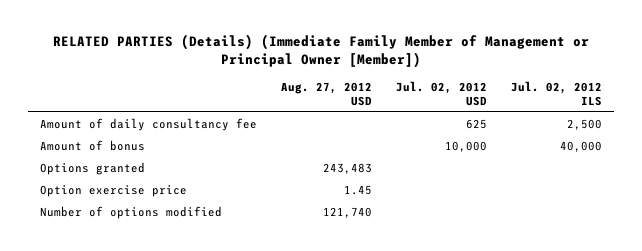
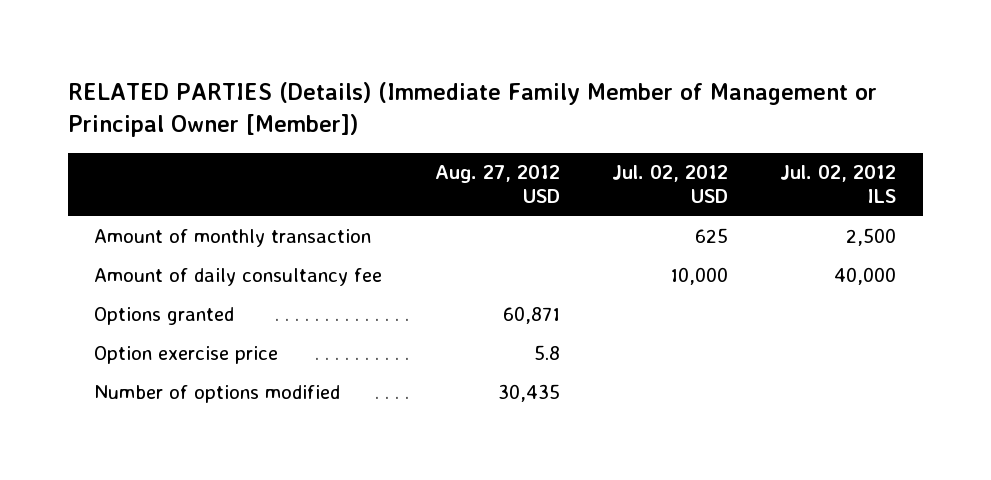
- Amount of daily consultancy fee | | 625 | 2,500
- Amount of bonus | | 10,000 | 40,000
- Options granted | 243,483 | |
- Option exercise price | 1.45 | |
- Number of options modified | 121,740 | |
+ Amount of monthly transaction | | 625 | 2,500
+ Amount of daily consultancy fee | | 10,000 | 40,000
+ Options granted | 60,871 | |
+ Option exercise price | 5.8 | |
+ Number of options modified | 30,435 | |

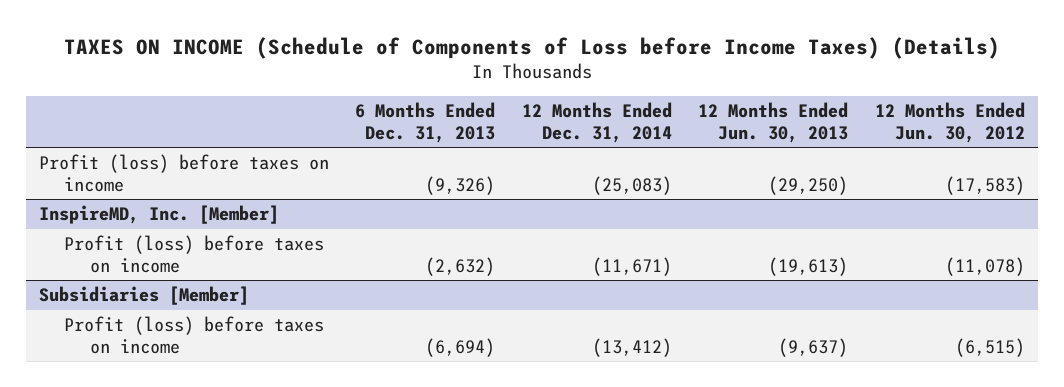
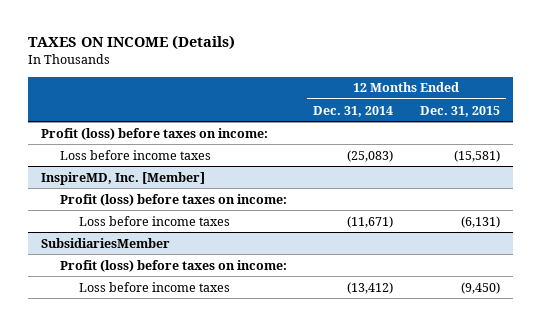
- TAXES ON INCOME (Schedule of Components of Loss before Income Taxes) (Details)
+ TAXES ON INCOME (Details)
- | 6 Months Ended Dec. 31, 2013 | 12 Months Ended Dec. 31, 2014 | 12 Months Ended Jun. 30, 2013 | 12 Months Ended Jun. 30, 2012
+ | 12 Months Ended Dec. 31, 2014 | 12 Months Ended Dec. 31, 2015
- Profit (loss) before taxes on income | (9,326) | (25,083) | (29,250) | (17,583)
+ Profit (loss) before taxes on income:
+ Loss before income taxes | (25,083) | (15,581)
@ InspireMD, Inc. [Member]
- Profit (loss) before taxes on income | (2,632) | (11,671) | (19,613) | (11,078)
- Subsidiaries [Member]
- Profit (loss) before taxes on income | (6,694) | (13,412) | (9,637) | (6,515)
@ InspireMD, Inc. [Member]
+ Profit (loss) before taxes on income:
+ Loss before income taxes | (11,671) | (6,131)
+ SubsidiariesMember
+ Profit (loss) before taxes on income:
+ Loss before income taxes | (13,412) | (9,450)

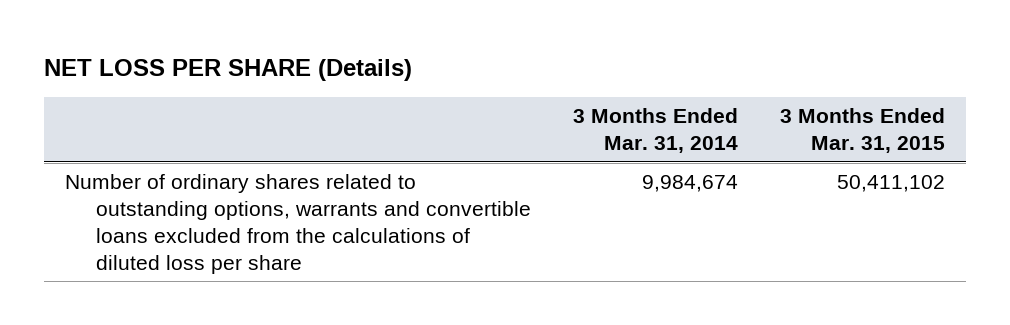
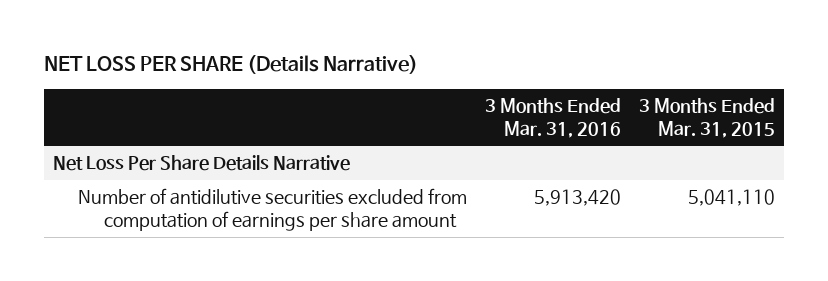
- NET LOSS PER SHARE (Details)
+ NET LOSS PER SHARE (Details Narrative)
- | 3 Months Ended Mar. 31, 2014 | 3 Months Ended Mar. 31, 2015
+ | 3 Months Ended Mar. 31, 2016 | 3 Months Ended Mar. 31, 2015
- Number of ordinary shares related to outstanding options, warrants and convertible loans excluded from the calculations of diluted loss per share | 9,984,674 | 50,411,102
+ Net Loss Per Share Details Narrative
+ Number of antidilutive securities excluded from computation of earnings per share amount | 5,913,420 | 5,041,110

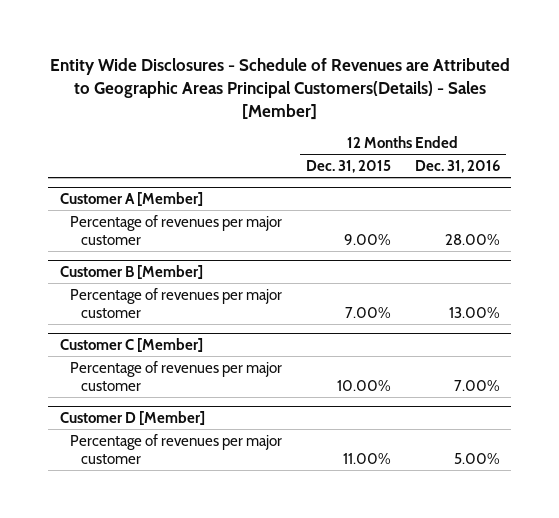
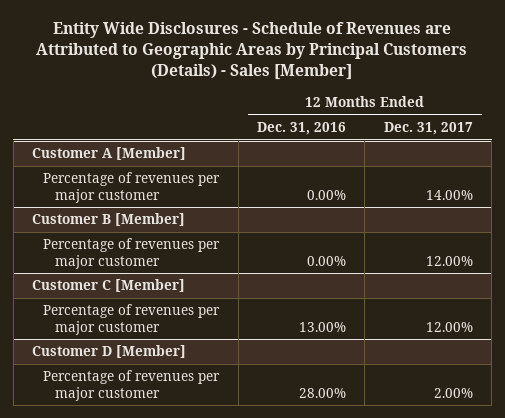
- Entity Wide Disclosures - Schedule of Revenues are Attributed to Geographic Areas Principal Customers(Details) - Sales [Member]
+ Entity Wide Disclosures - Schedule of Revenues are Attributed to Geographic Areas by Principal Customers (Details) - Sales [Member]
- | 12 Months Ended Dec. 31, 2015 | 12 Months Ended Dec. 31, 2016
+ | 12 Months Ended Dec. 31, 2016 | 12 Months Ended Dec. 31, 2017
@ Customer A [Member]
- Percentage of revenues per major customer | 9.00% | 28.00%
+ Percentage of revenues per major customer | 0.00% | 14.00%
@ Customer B [Member]
- Percentage of revenues per major customer | 7.00% | 13.00%
+ Percentage of revenues per major customer | 0.00% | 12.00%
@ Customer C [Member]
- Percentage of revenues per major customer | 10.00% | 7.00%
+ Percentage of revenues per major customer | 13.00% | 12.00%
@ Customer D [Member]
- Percentage of revenues per major customer | 11.00% | 5.00%
+ Percentage of revenues per major customer | 28.00% | 2.00%

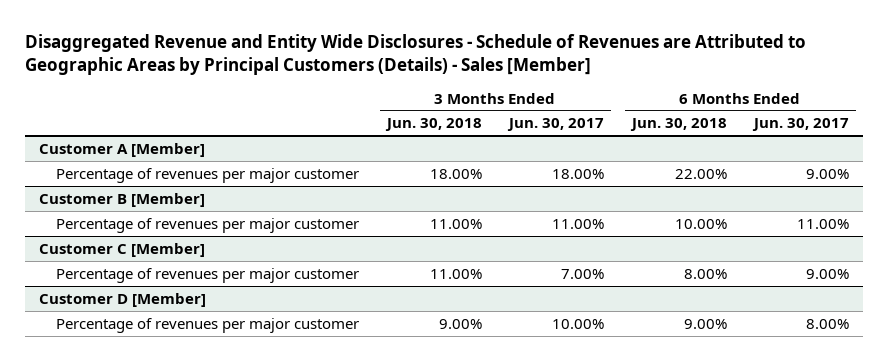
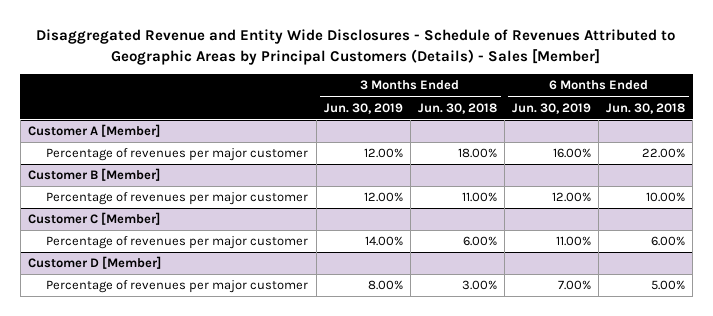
- Disaggregated Revenue and Entity Wide Disclosures - Schedule of Revenues are Attributed to Geographic Areas by Principal Customers (Details) - Sales [Member]
+ Disaggregated Revenue and Entity Wide Disclosures - Schedule of Revenues Attributed to Geographic Areas by Principal Customers (Details) - Sales [Member]
- | 3 Months Ended Jun. 30, 2018 | 3 Months Ended Jun. 30, 2017 | 6 Months Ended Jun. 30, 2018 | 6 Months Ended Jun. 30, 2017
+ | 3 Months Ended Jun. 30, 2019 | 3 Months Ended Jun. 30, 2018 | 6 Months Ended Jun. 30, 2019 | 6 Months Ended Jun. 30, 2018
@ Customer C [Member]
- Percentage of revenues per major customer | 11.00% | 7.00% | 8.00% | 9.00%
+ Percentage of revenues per major customer | 14.00% | 6.00% | 11.00% | 6.00%
@ Customer D [Member]
- Percentage of revenues per major customer | 9.00% | 10.00% | 9.00% | 8.00%
+ Percentage of revenues per major customer | 8.00% | 3.00% | 7.00% | 5.00%

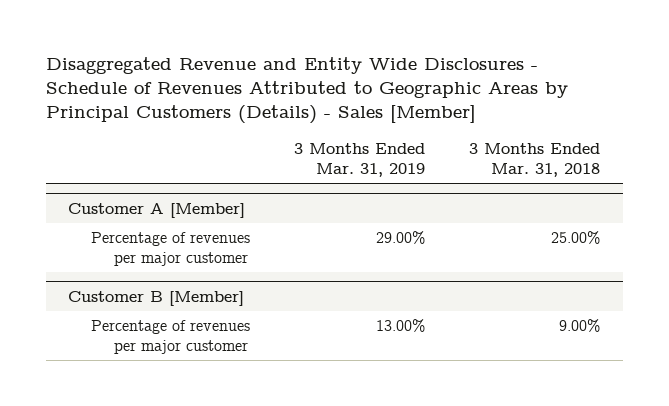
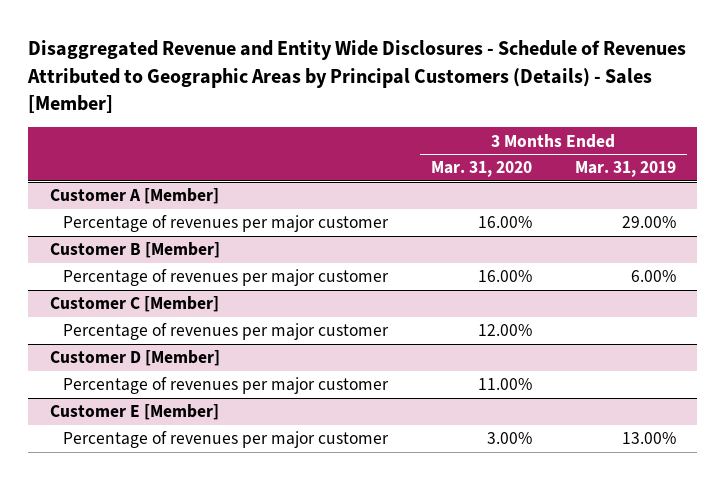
- | 3 Months Ended Mar. 31, 2019 | 3 Months Ended Mar. 31, 2018
+ | 3 Months Ended Mar. 31, 2020 | 3 Months Ended Mar. 31, 2019
@ Customer B [Member]
+ Percentage of revenues per major customer | 16.00% | 6.00%
+ Customer C [Member]
+ Percentage of revenues per major customer | 12.00% |
+ Customer D [Member]
+ Percentage of revenues per major customer | 11.00% |
+ Customer E [Member]

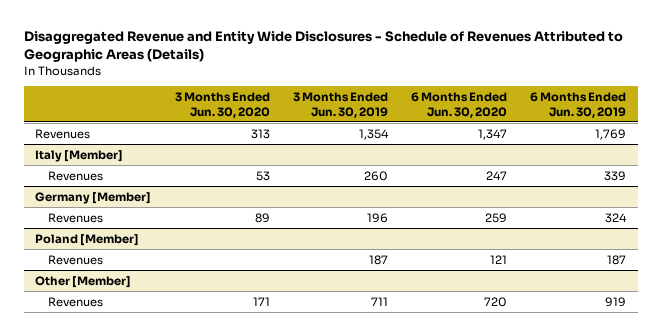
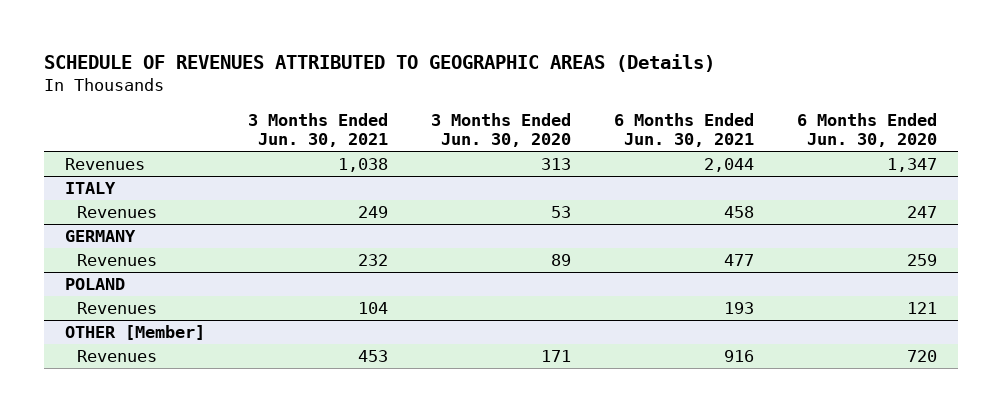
- Disaggregated Revenue and Entity Wide Disclosures - Schedule of Revenues Attributed to Geographic Areas (Details)
+ SCHEDULE OF REVENUES ATTRIBUTED TO GEOGRAPHIC AREAS (Details)
- | 3 Months Ended Jun. 30, 2020 | 3 Months Ended Jun. 30, 2019 | 6 Months Ended Jun. 30, 2020 | 6 Months Ended Jun. 30, 2019
+ | 3 Months Ended Jun. 30, 2021 | 3 Months Ended Jun. 30, 2020 | 6 Months Ended Jun. 30, 2021 | 6 Months Ended Jun. 30, 2020
- Italy [Member]
+ ITALY
- Germany [Member]
+ GERMANY
- Poland [Member]
+ POLAND
- Other [Member]
+ OTHER [Member]

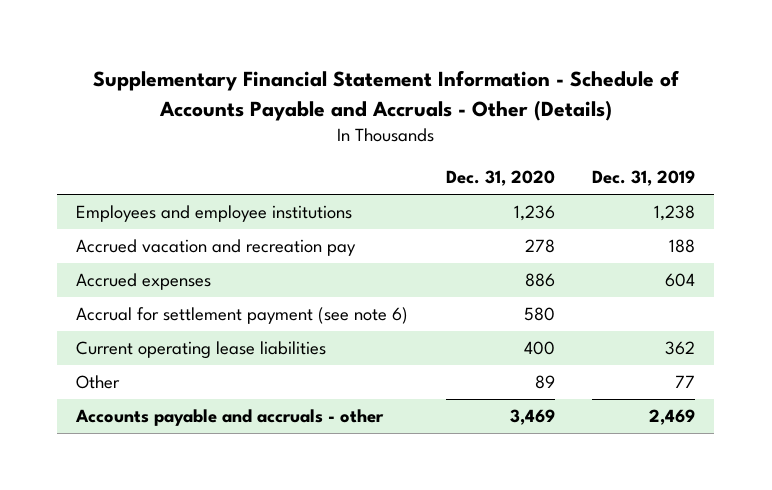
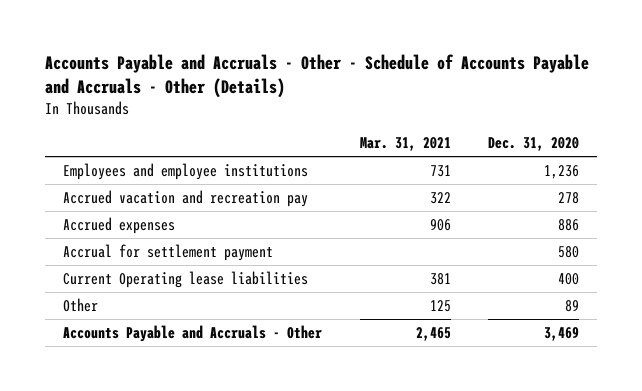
- Supplementary Financial Statement Information - Schedule of Accounts Payable and Accruals - Other (Details)
+ Accounts Payable and Accruals - Other - Schedule of Accounts Payable and Accruals - Other (Details)
- | Dec. 31, 2020 | Dec. 31, 2019
+ | Mar. 31, 2021 | Dec. 31, 2020
- Accrual for settlement payment (see note 6) | 580 |
- Current operating lease liabilities | 400 | 362
+ Accrual for settlement payment | | 580
+ Current Operating lease liabilities | 381 | 400
- Accounts payable and accruals - other | 3,469 | 2,469
+ Accounts Payable and Accruals - Other | 2,465 | 3,469

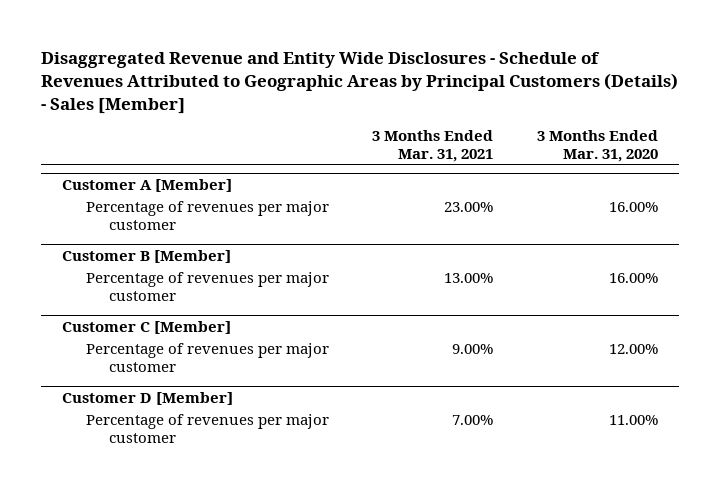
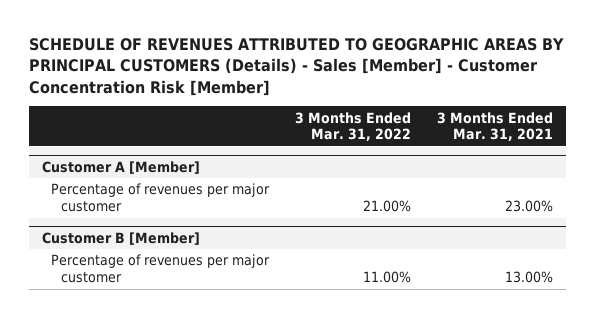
- Disaggregated Revenue and Entity Wide Disclosures - Schedule of Revenues Attributed to Geographic Areas by Principal Customers (Details) - Sales [Member]
+ SCHEDULE OF REVENUES ATTRIBUTED TO GEOGRAPHIC AREAS BY PRINCIPAL CUSTOMERS (Details) - Sales [Member] - Customer Concentration Risk [Member]
- | 3 Months Ended Mar. 31, 2021 | 3 Months Ended Mar. 31, 2020
+ | 3 Months Ended Mar. 31, 2022 | 3 Months Ended Mar. 31, 2021
- Customer C [Member]
- Percentage of revenues per major customer | 9.00% | 12.00%
- Customer D [Member]
- Percentage of revenues per major customer | 7.00% | 11.00%

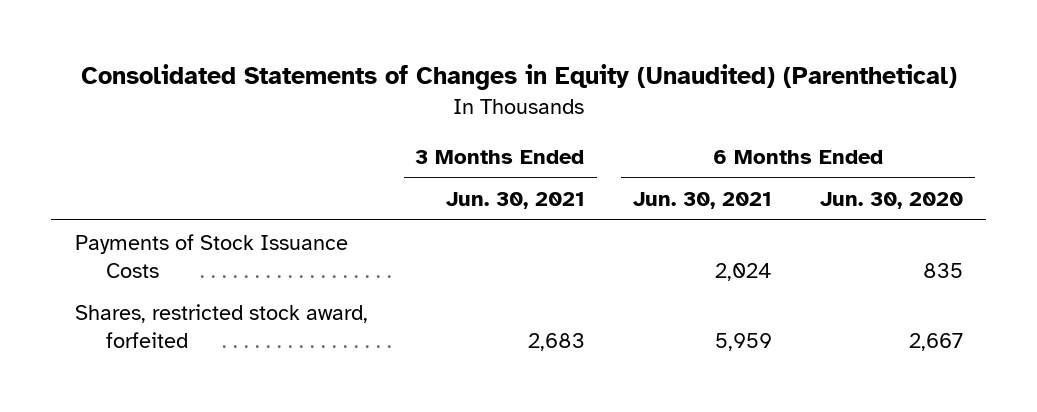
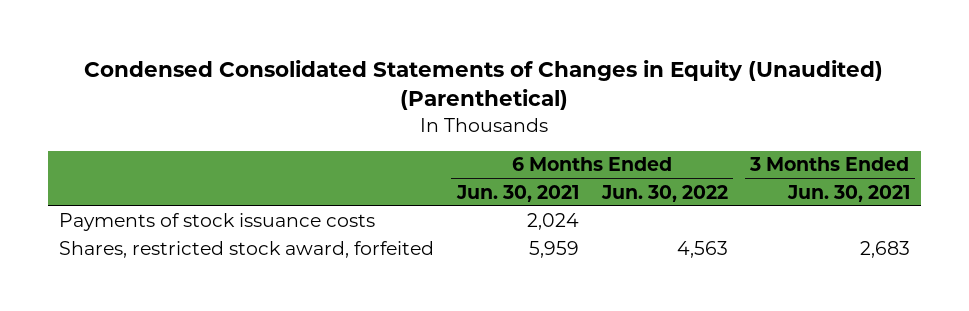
- Consolidated Statements of Changes in Equity (Unaudited) (Parenthetical)
+ Condensed Consolidated Statements of Changes in Equity (Unaudited) (Parenthetical)
- | 3 Months Ended Jun. 30, 2021 | 6 Months Ended Jun. 30, 2021 | 6 Months Ended Jun. 30, 2020
+ | 6 Months Ended Jun. 30, 2021 | 6 Months Ended Jun. 30, 2022 | 3 Months Ended Jun. 30, 2021
- Payments of Stock Issuance Costs | | 2,024 | 835
+ Payments of stock issuance costs | 2,024 | |

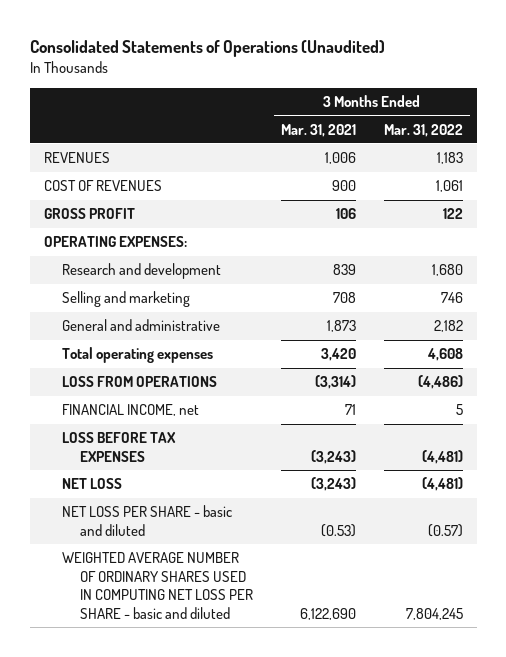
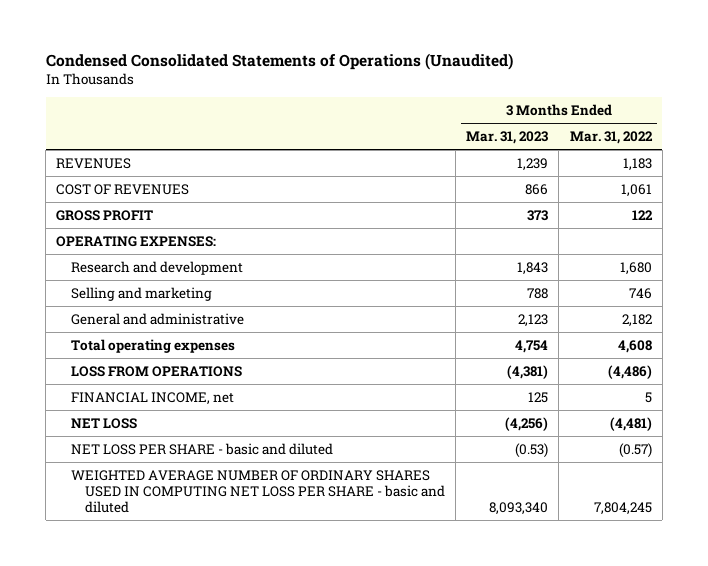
- Consolidated Statements of Operations (Unaudited)
+ Condensed Consolidated Statements of Operations (Unaudited)
- | 3 Months Ended Mar. 31, 2021 | 3 Months Ended Mar. 31, 2022
+ | 3 Months Ended Mar. 31, 2023 | 3 Months Ended Mar. 31, 2022
- LOSS BEFORE TAX EXPENSES | (3,243) | (4,481)

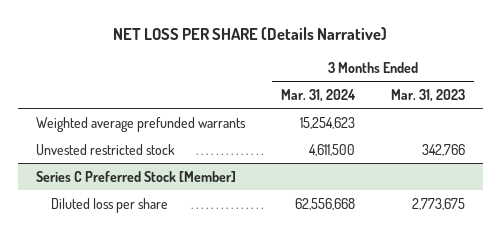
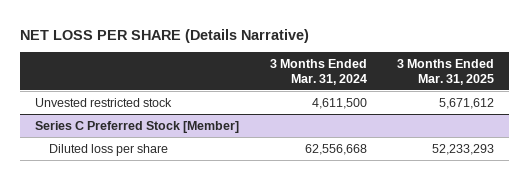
- | 3 Months Ended Mar. 31, 2024 | 3 Months Ended Mar. 31, 2023
+ | 3 Months Ended Mar. 31, 2024 | 3 Months Ended Mar. 31, 2025
- Weighted average prefunded warrants | 15,254,623 |

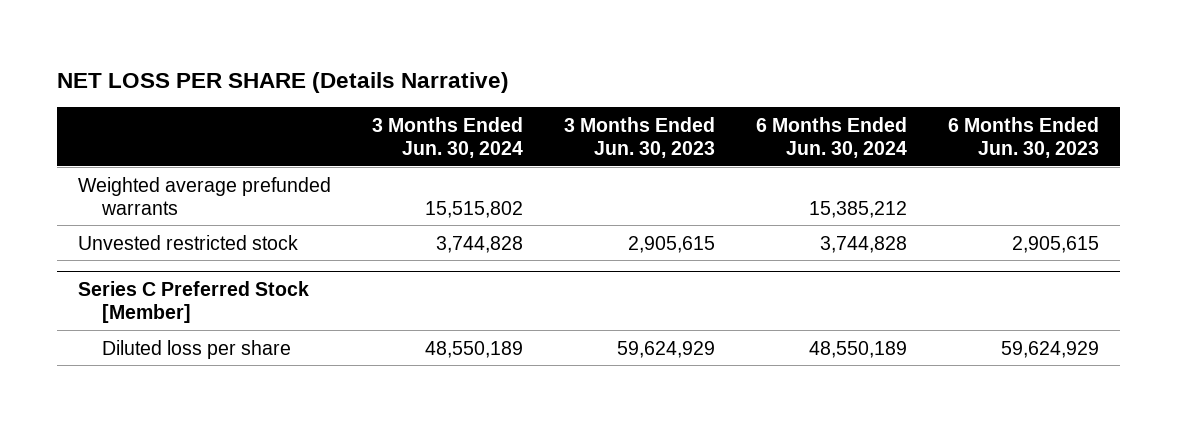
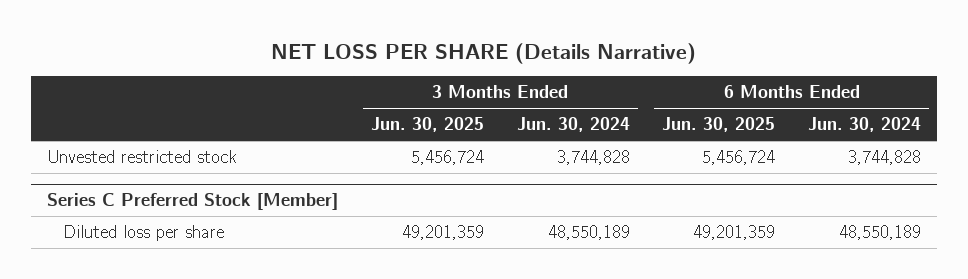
- | 3 Months Ended Jun. 30, 2024 | 3 Months Ended Jun. 30, 2023 | 6 Months Ended Jun. 30, 2024 | 6 Months Ended Jun. 30, 2023
+ | 3 Months Ended Jun. 30, 2025 | 3 Months Ended Jun. 30, 2024 | 6 Months Ended Jun. 30, 2025 | 6 Months Ended Jun. 30, 2024
- Weighted average prefunded warrants | 15,515,802 | | 15,385,212 |

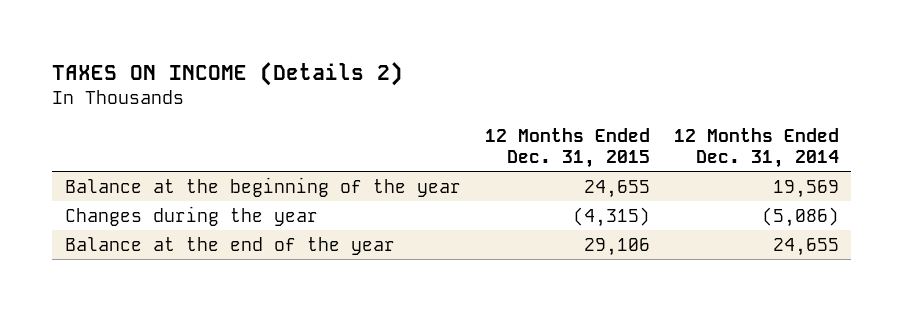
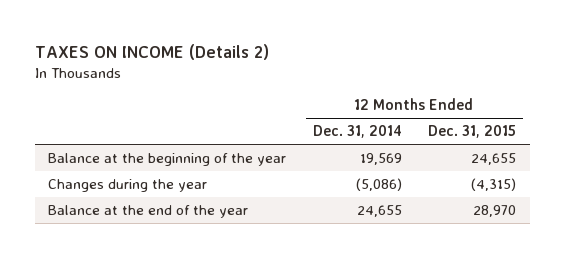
- | 12 Months Ended Dec. 31, 2015 | 12 Months Ended Dec. 31, 2014
+ | 12 Months Ended Dec. 31, 2014 | 12 Months Ended Dec. 31, 2015
- Balance at the end of the year | 29,106 | 24,655
+ Balance at the end of the year | 24,655 | 28,970

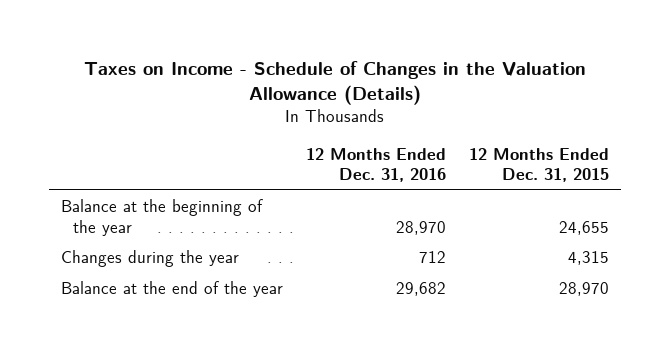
- TAXES ON INCOME (Details 2)
+ Taxes on Income - Schedule of Changes in the Valuation Allowance (Details)
- | 12 Months Ended Dec. 31, 2014 | 12 Months Ended Dec. 31, 2015
+ | 12 Months Ended Dec. 31, 2016 | 12 Months Ended Dec. 31, 2015
- Changes during the year | (5,086) | (4,315)
+ Changes during the year | 712 | 4,315

